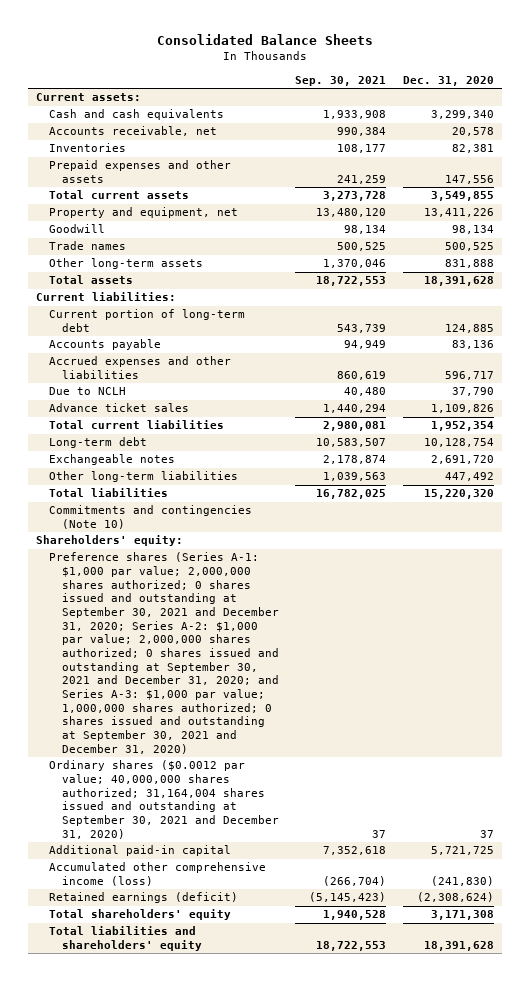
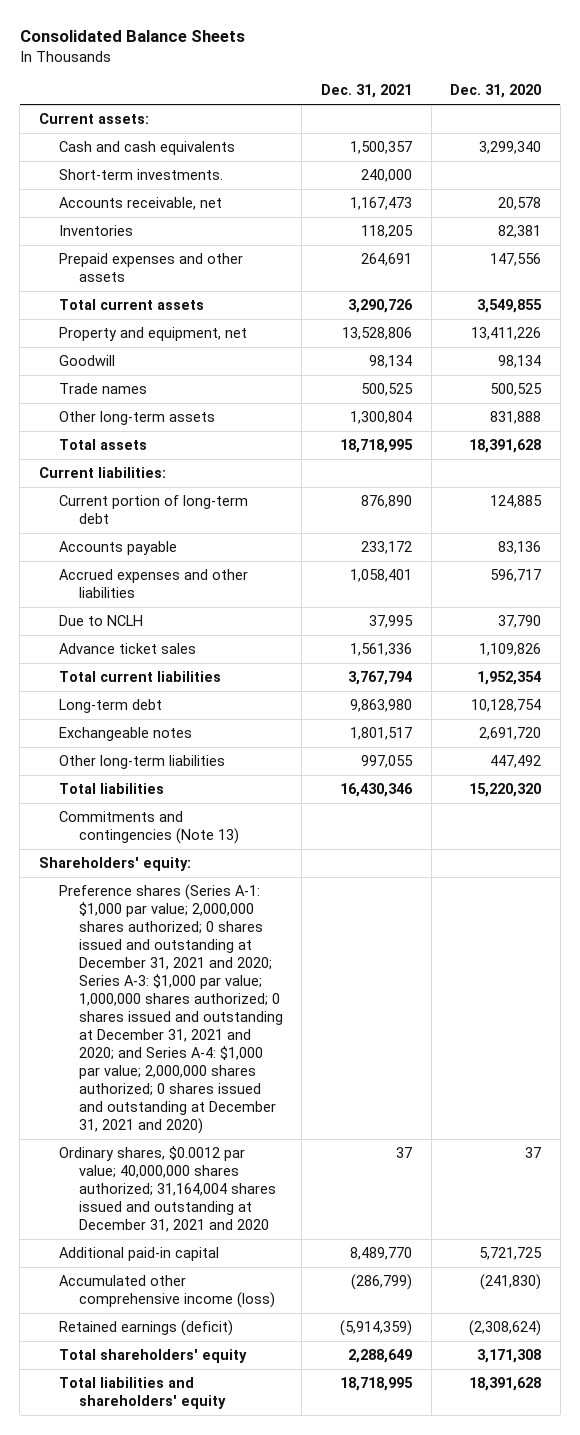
- | Sep. 30, 2021 | Dec. 31, 2020
+ | Dec. 31, 2021 | Dec. 31, 2020
+ Short-term investments. | 240,000 |
- Commitments and contingencies (Note 10)
+ Commitments and contingencies (Note 13)
- Preference shares (Series A-1: $1,000 par value; 2,000,000 shares authorized; 0 shares issued and outstanding at September 30, 2021 and December 31, 2020; Series A-2: $1,000 par value; 2,000,000 shares authorized; 0 shares issued and outstanding at September 30, 2021 and December 31, 2020; and Series A-3: $1,000 par value; 1,000,000 shares authorized; 0 shares issued and outstanding at September 30, 2021 and December 31, 2020)
- Ordinary shares ($0.0012 par value; 40,000,000 shares authorized; 31,164,004 shares issued and outstanding at September 30, 2021 and December 31, 2020) | 37 | 37
+ Preference shares (Series A-1: $1,000 par value; 2,000,000 shares authorized; 0 shares issued and outstanding at December 31, 2021 and 2020; Series A-3: $1,000 par value; 1,000,000 shares authorized; 0 shares issued and outstanding at December 31, 2021 and 2020; and Series A-4: $1,000 par value; 2,000,000 shares authorized; 0 shares issued and outstanding at December 31, 2021 and 2020)
+ Ordinary shares, $0.0012 par value; 40,000,000 shares authorized; 31,164,004 shares issued and outstanding at December 31, 2021 and 2020 | 37 | 37

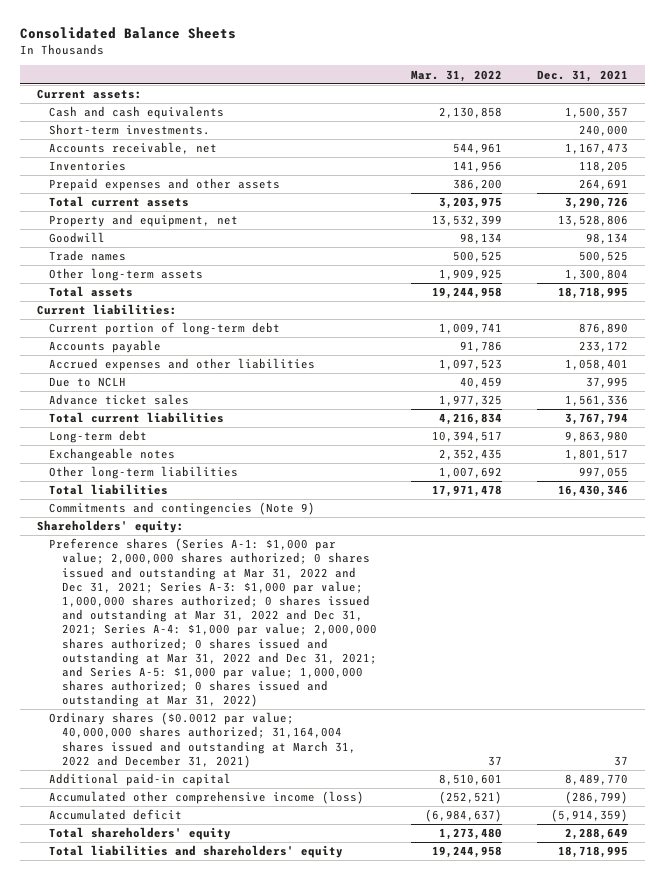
- | Dec. 31, 2021 | Dec. 31, 2020
+ | Mar. 31, 2022 | Dec. 31, 2021
- Commitments and contingencies (Note 13)
+ Commitments and contingencies (Note 9)
- Preference shares (Series A-1: $1,000 par value; 2,000,000 shares authorized; 0 shares issued and outstanding at December 31, 2021 and 2020; Series A-3: $1,000 par value; 1,000,000 shares authorized; 0 shares issued and outstanding at December 31, 2021 and 2020; and Series A-4: $1,000 par value; 2,000,000 shares authorized; 0 shares issued and outstanding at December 31, 2021 and 2020)
- Ordinary shares, $0.0012 par value; 40,000,000 shares authorized; 31,164,004 shares issued and outstanding at December 31, 2021 and 2020 | 37 | 37
+ Preference shares (Series A-1: $1,000 par value; 2,000,000 shares authorized; 0 shares issued and outstanding at Mar 31, 2022 and Dec 31, 2021; Series A-3: $1,000 par value; 1,000,000 shares authorized; 0 shares issued and outstanding at Mar 31, 2022 and Dec 31, 2021; Series A-4: $1,000 par value; 2,000,000 shares authorized; 0 shares issued and outstanding at Mar 31, 2022 and Dec 31, 2021; and Series A-5: $1,000 par value; 1,000,000 shares authorized; 0 shares issued and outstanding at Mar 31, 2022)
+ Ordinary shares ($0.0012 par value; 40,000,000 shares authorized; 31,164,004 shares issued and outstanding at March 31, 2022 and December 31, 2021) | 37 | 37
- Retained earnings (deficit) | (5,914,359) | (2,308,624)
+ Accumulated deficit | (6,984,637) | (5,914,359)

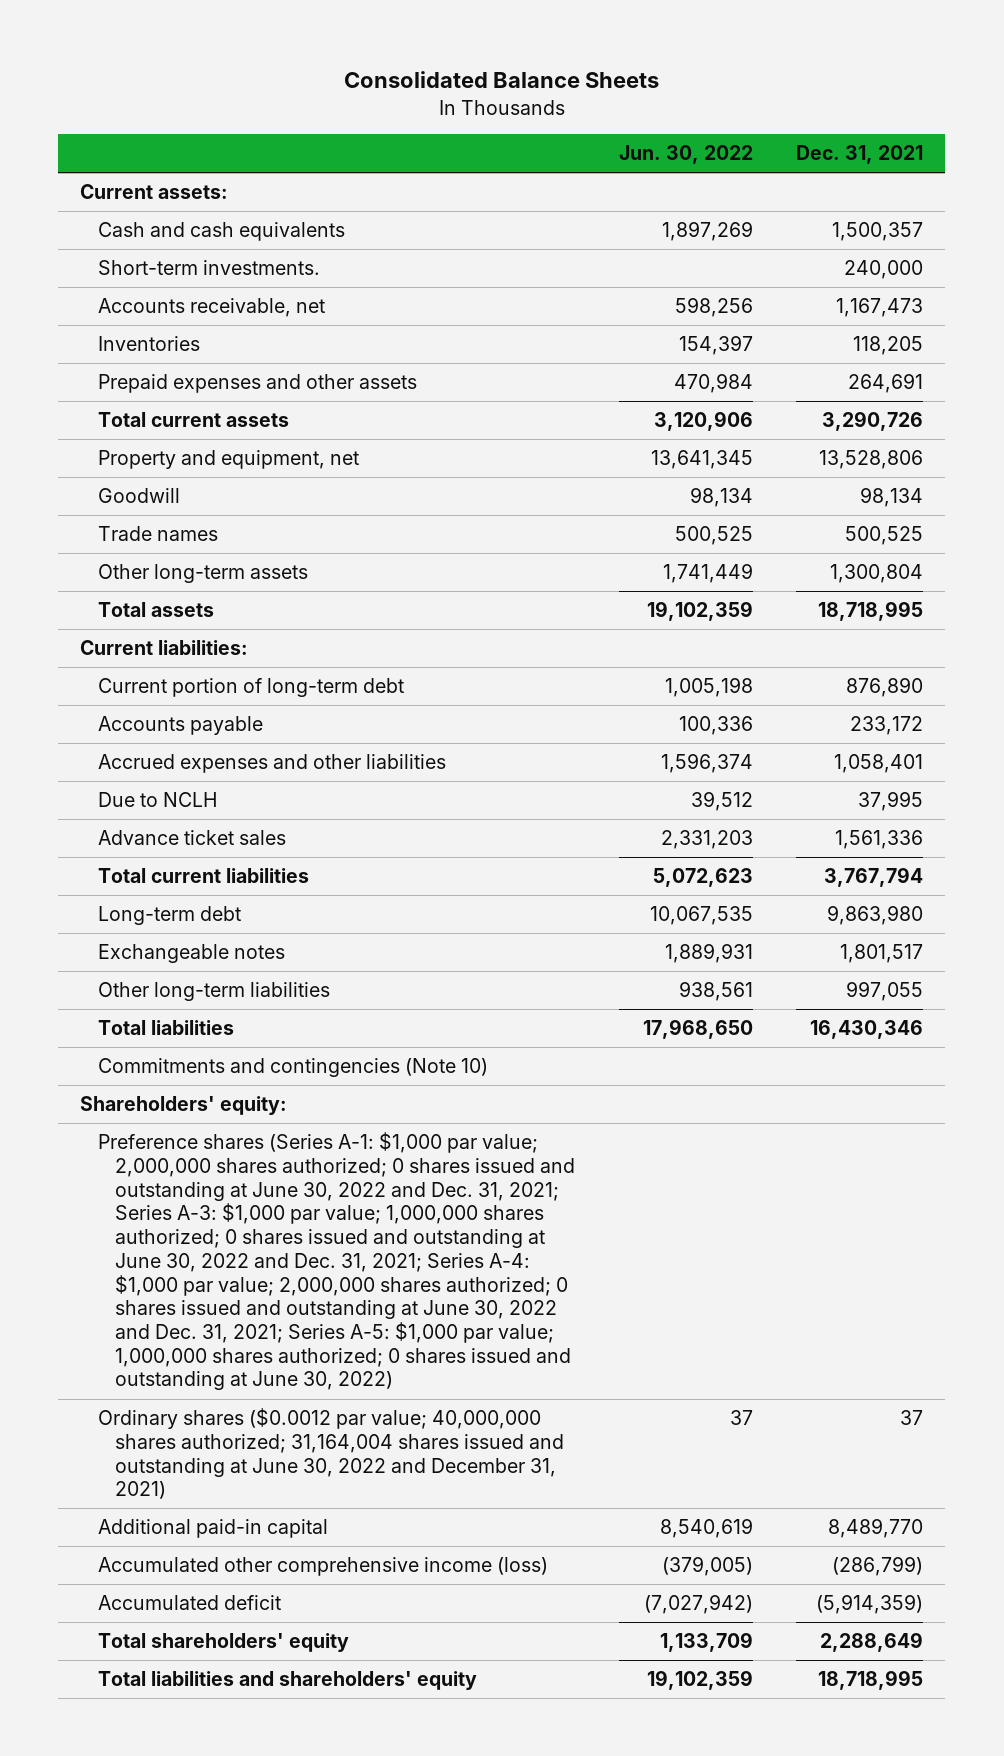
- | Mar. 31, 2022 | Dec. 31, 2021
+ | Jun. 30, 2022 | Dec. 31, 2021
- Commitments and contingencies (Note 9)
+ Commitments and contingencies (Note 10)
- Preference shares (Series A-1: $1,000 par value; 2,000,000 shares authorized; 0 shares issued and outstanding at Mar 31, 2022 and Dec 31, 2021; Series A-3: $1,000 par value; 1,000,000 shares authorized; 0 shares issued and outstanding at Mar 31, 2022 and Dec 31, 2021; Series A-4: $1,000 par value; 2,000,000 shares authorized; 0 shares issued and outstanding at Mar 31, 2022 and Dec 31, 2021; and Series A-5: $1,000 par value; 1,000,000 shares authorized; 0 shares issued and outstanding at Mar 31, 2022)
- Ordinary shares ($0.0012 par value; 40,000,000 shares authorized; 31,164,004 shares issued and outstanding at March 31, 2022 and December 31, 2021) | 37 | 37
+ Preference shares (Series A-1: $1,000 par value; 2,000,000 shares authorized; 0 shares issued and outstanding at June 30, 2022 and Dec. 31, 2021; Series A-3: $1,000 par value; 1,000,000 shares authorized; 0 shares issued and outstanding at June 30, 2022 and Dec. 31, 2021; Series A-4: $1,000 par value; 2,000,000 shares authorized; 0 shares issued and outstanding at June 30, 2022 and Dec. 31, 2021; Series A-5: $1,000 par value; 1,000,000 shares authorized; 0 shares issued and outstanding at June 30, 2022)
+ Ordinary shares ($0.0012 par value; 40,000,000 shares authorized; 31,164,004 shares issued and outstanding at June 30, 2022 and December 31, 2021) | 37 | 37

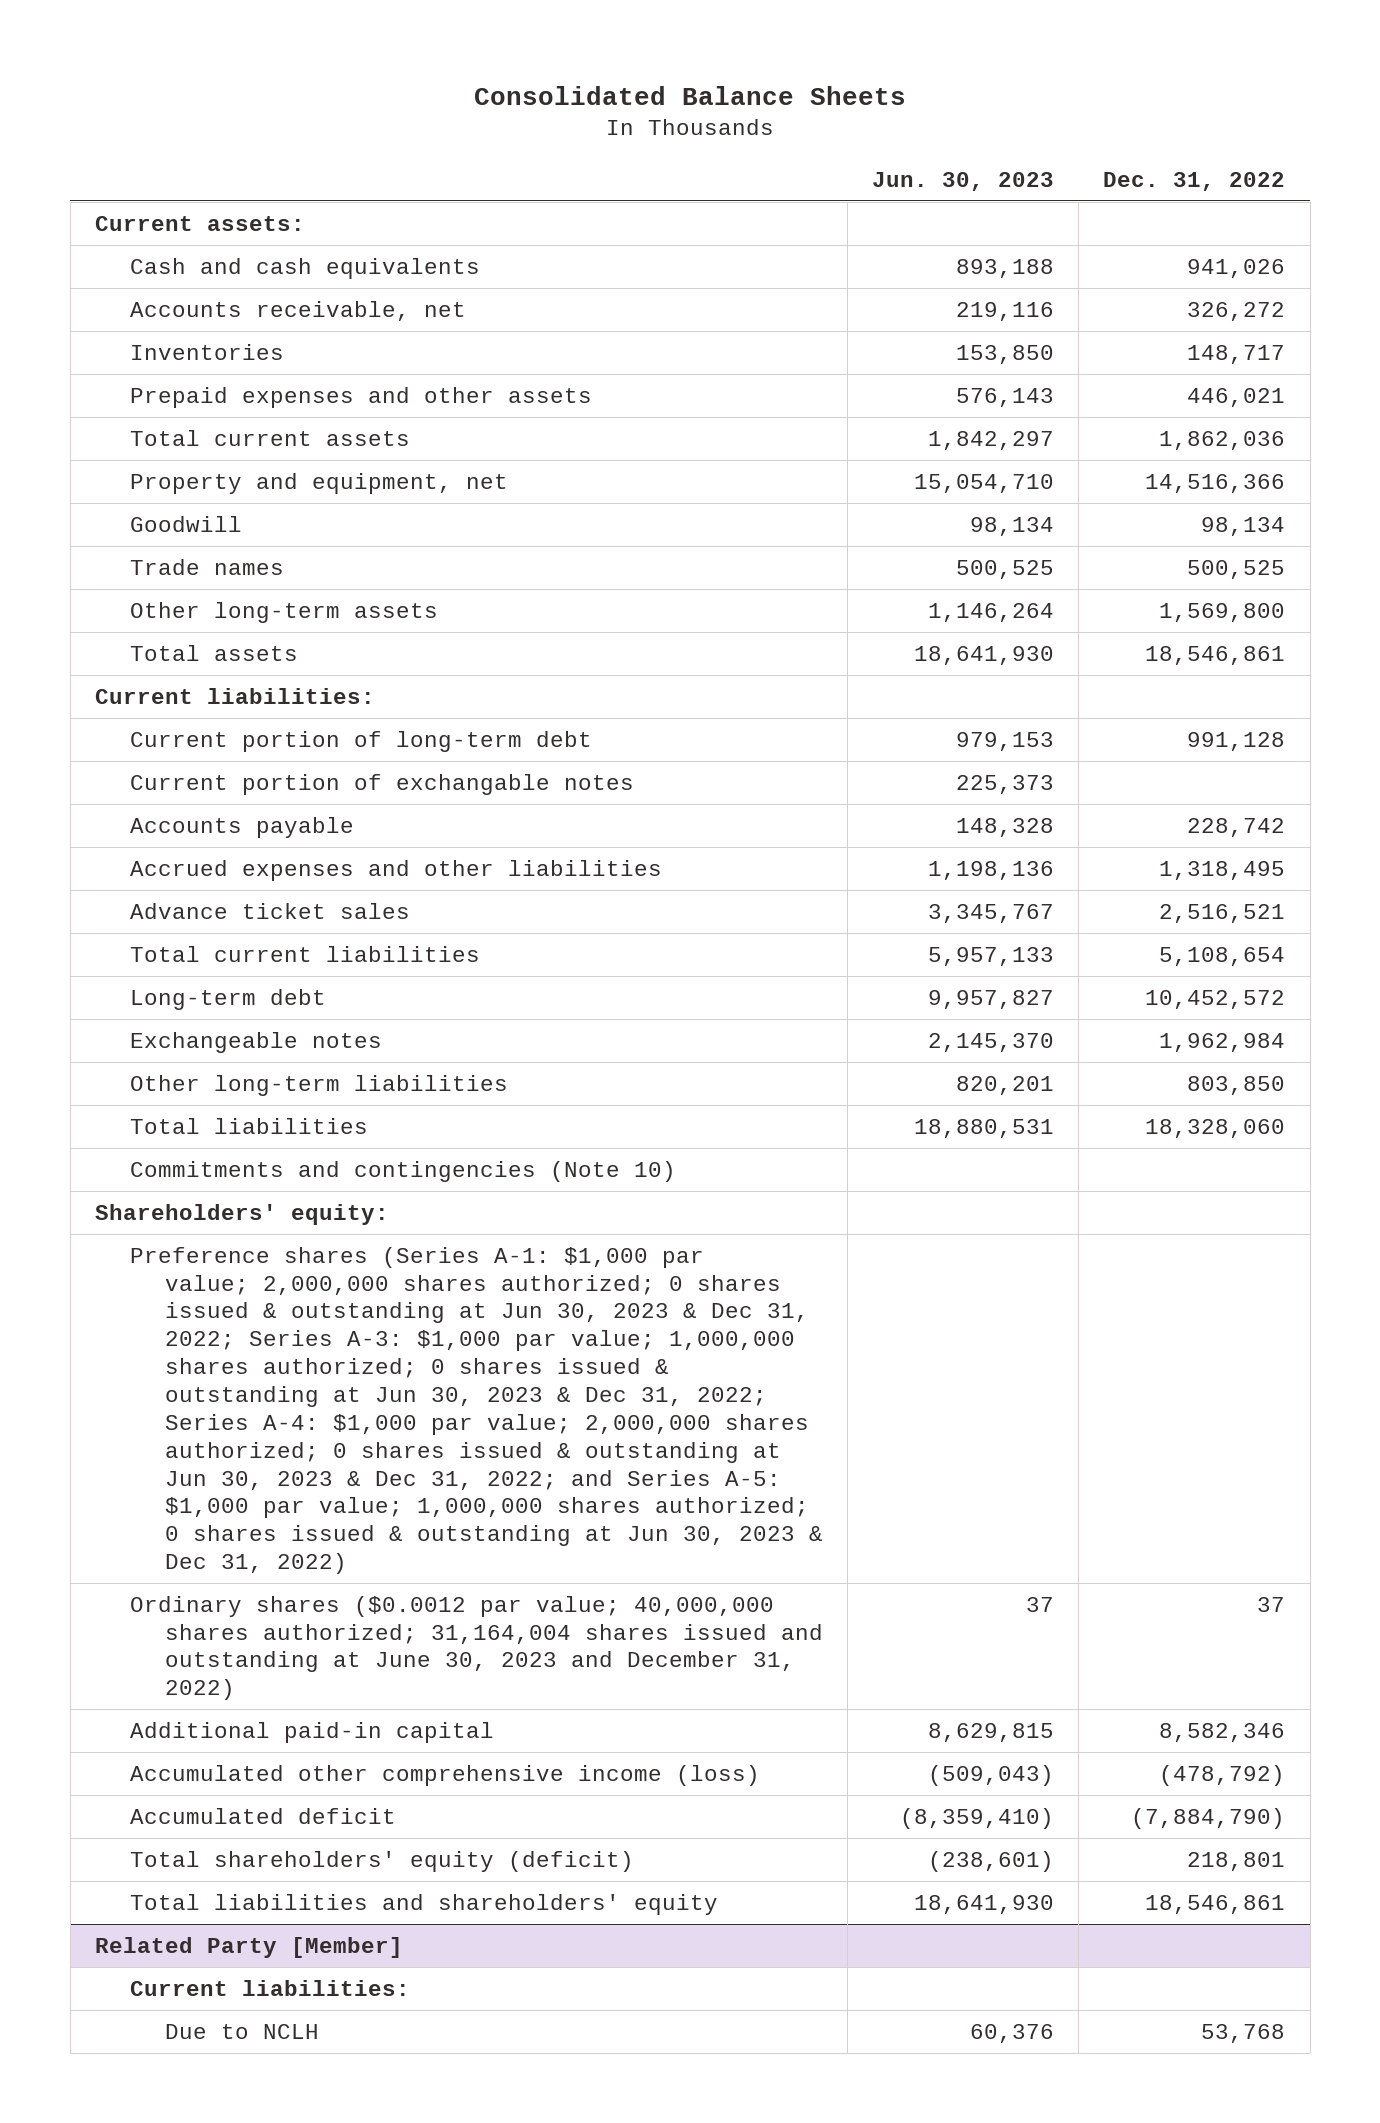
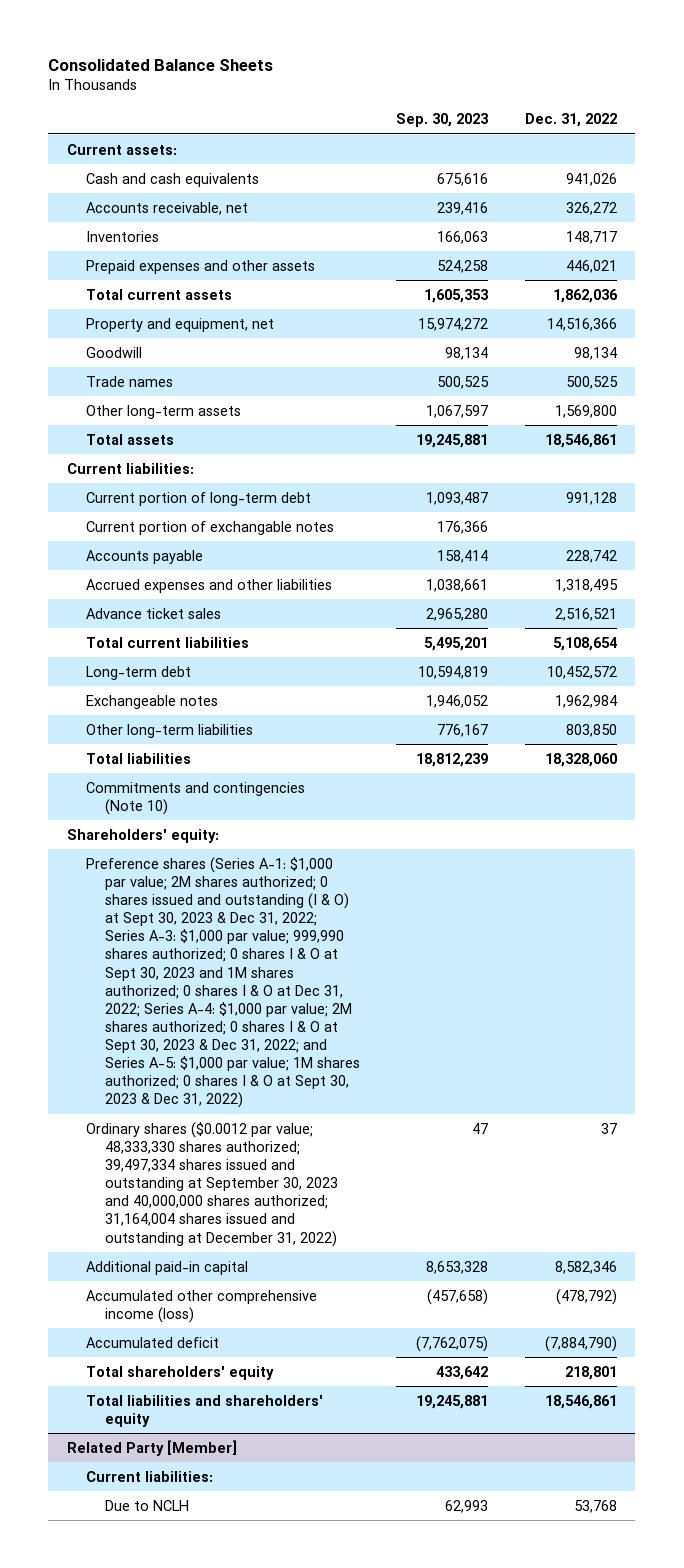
- | Jun. 30, 2023 | Dec. 31, 2022
+ | Sep. 30, 2023 | Dec. 31, 2022
- Preference shares (Series A-1: $1,000 par value; 2,000,000 shares authorized; 0 shares issued & outstanding at Jun 30, 2023 & Dec 31, 2022; Series A-3: $1,000 par value; 1,000,000 shares authorized; 0 shares issued & outstanding at Jun 30, 2023 & Dec 31, 2022; Series A-4: $1,000 par value; 2,000,000 shares authorized; 0 shares issued & outstanding at Jun 30, 2023 & Dec 31, 2022; and Series A-5: $1,000 par value; 1,000,000 shares authorized; 0 shares issued & outstanding at Jun 30, 2023 & Dec 31, 2022)
- Ordinary shares ($0.0012 par value; 40,000,000 shares authorized; 31,164,004 shares issued and outstanding at June 30, 2023 and December 31, 2022) | 37 | 37
+ Preference shares (Series A-1: $1,000 par value; 2M shares authorized; 0 shares issued and outstanding (I & O) at Sept 30, 2023 & Dec 31, 2022; Series A-3: $1,000 par value; 999,990 shares authorized; 0 shares I & O at Sept 30, 2023 and 1M shares authorized; 0 shares I & O at Dec 31, 2022; Series A-4: $1,000 par value; 2M shares authorized; 0 shares I & O at Sept 30, 2023 & Dec 31, 2022; and Series A-5: $1,000 par value; 1M shares authorized; 0 shares I & O at Sept 30, 2023 & Dec 31, 2022)
+ Ordinary shares ($0.0012 par value; 48,333,330 shares authorized; 39,497,334 shares issued and outstanding at September 30, 2023 and 40,000,000 shares authorized; 31,164,004 shares issued and outstanding at December 31, 2022) | 47 | 37
- Total shareholders' equity (deficit) | (238,601) | 218,801
+ Total shareholders' equity | 433,642 | 218,801

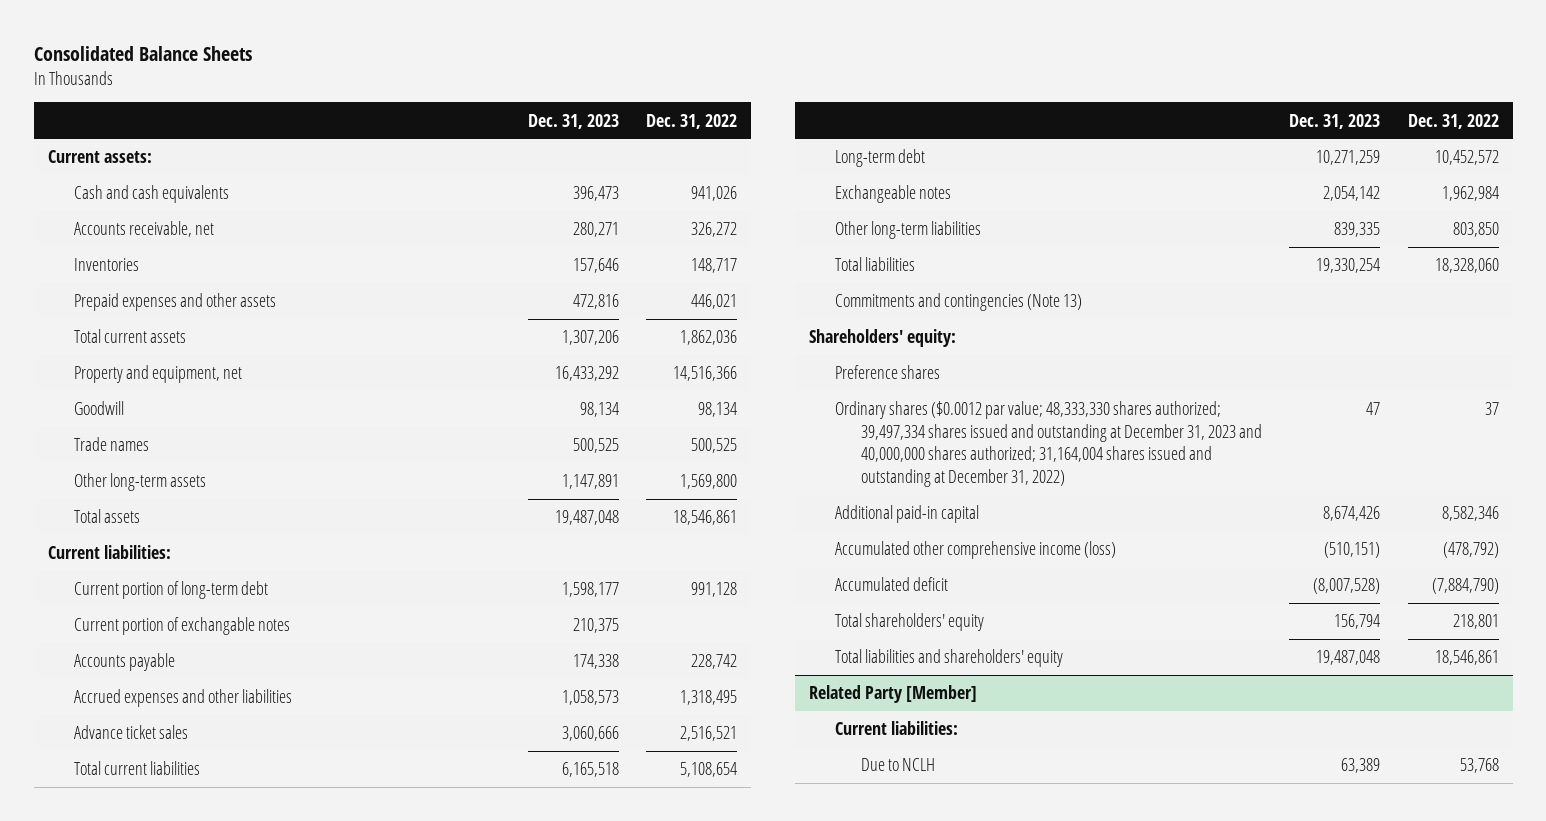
- | Sep. 30, 2023 | Dec. 31, 2022
+ | Dec. 31, 2023 | Dec. 31, 2022
- Commitments and contingencies (Note 10)
+ Commitments and contingencies (Note 13)
- Preference shares (Series A-1: $1,000 par value; 2M shares authorized; 0 shares issued and outstanding (I & O) at Sept 30, 2023 & Dec 31, 2022; Series A-3: $1,000 par value; 999,990 shares authorized; 0 shares I & O at Sept 30, 2023 and 1M shares authorized; 0 shares I & O at Dec 31, 2022; Series A-4: $1,000 par value; 2M shares authorized; 0 shares I & O at Sept 30, 2023 & Dec 31, 2022; and Series A-5: $1,000 par value; 1M shares authorized; 0 shares I & O at Sept 30, 2023 & Dec 31, 2022)
- Ordinary shares ($0.0012 par value; 48,333,330 shares authorized; 39,497,334 shares issued and outstanding at September 30, 2023 and 40,000,000 shares authorized; 31,164,004 shares issued and outstanding at December 31, 2022) | 47 | 37
+ Preference shares
+ Ordinary shares ($0.0012 par value; 48,333,330 shares authorized; 39,497,334 shares issued and outstanding at December 31, 2023 and 40,000,000 shares authorized; 31,164,004 shares issued and outstanding at December 31, 2022) | 47 | 37

